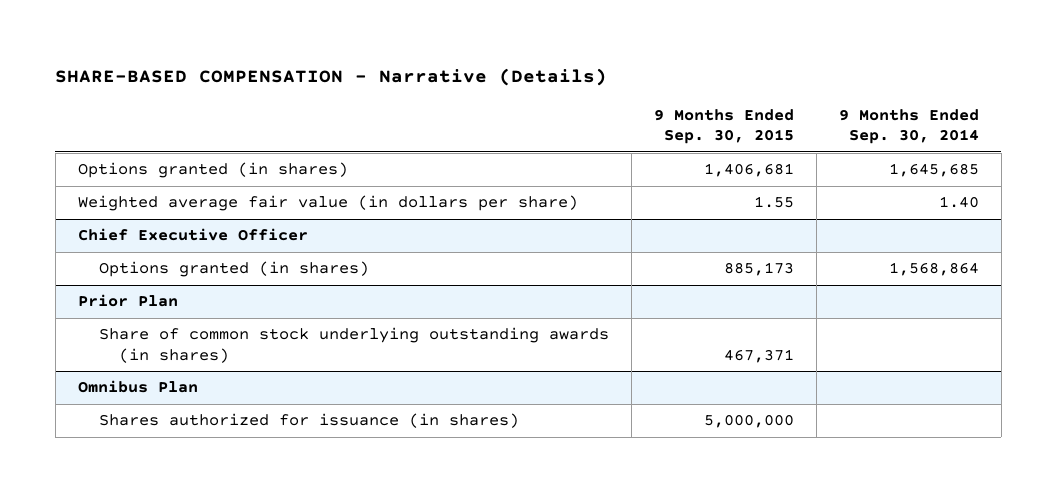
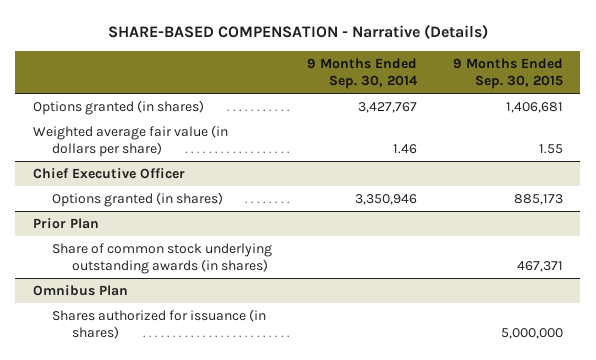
- | 9 Months Ended Sep. 30, 2015 | 9 Months Ended Sep. 30, 2014
+ | 9 Months Ended Sep. 30, 2014 | 9 Months Ended Sep. 30, 2015
- Options granted (in shares) | 1,406,681 | 1,645,685
- Weighted average fair value (in dollars per share) | 1.55 | 1.40
+ Options granted (in shares) | 3,427,767 | 1,406,681
+ Weighted average fair value (in dollars per share) | 1.46 | 1.55
@ Chief Executive Officer
- Options granted (in shares) | 885,173 | 1,568,864
+ Options granted (in shares) | 3,350,946 | 885,173

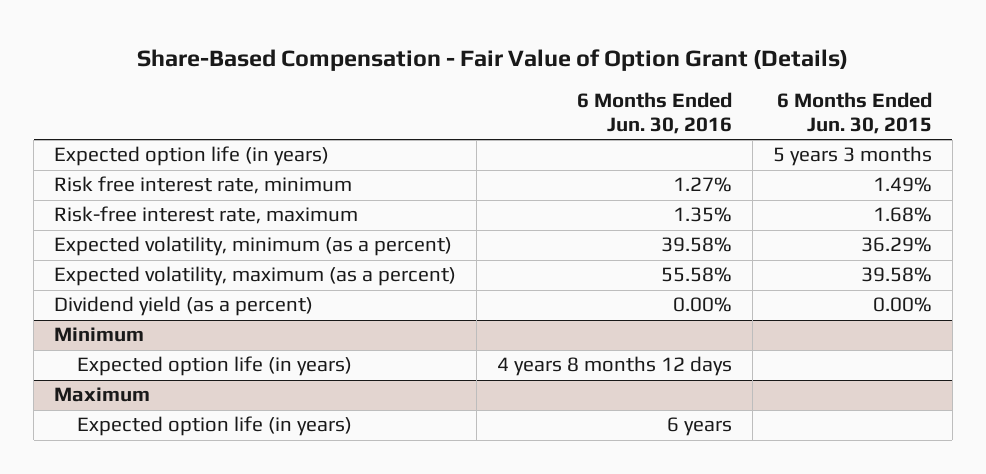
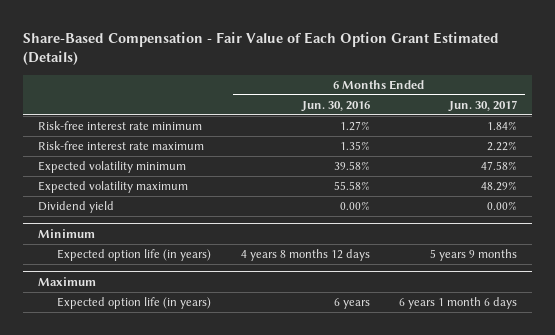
- Share-Based Compensation - Fair Value of Option Grant (Details)
+ Share-Based Compensation - Fair Value of Each Option Grant Estimated (Details)
- | 6 Months Ended Jun. 30, 2016 | 6 Months Ended Jun. 30, 2015
+ | 6 Months Ended Jun. 30, 2016 | 6 Months Ended Jun. 30, 2017
- Expected option life (in years) | | 5 years 3 months
- Risk free interest rate, minimum | 1.27% | 1.49%
- Risk-free interest rate, maximum | 1.35% | 1.68%
- Expected volatility, minimum (as a percent) | 39.58% | 36.29%
- Expected volatility, maximum (as a percent) | 55.58% | 39.58%
- Dividend yield (as a percent) | 0.00% | 0.00%
+ Risk-free interest rate minimum | 1.27% | 1.84%
+ Risk-free interest rate maximum | 1.35% | 2.22%
+ Expected volatility minimum | 39.58% | 47.58%
+ Expected volatility maximum | 55.58% | 48.29%
+ Dividend yield | 0.00% | 0.00%

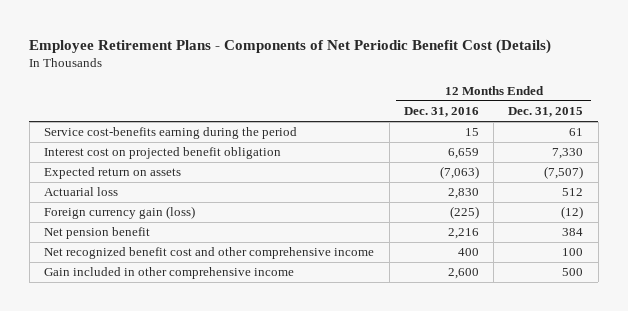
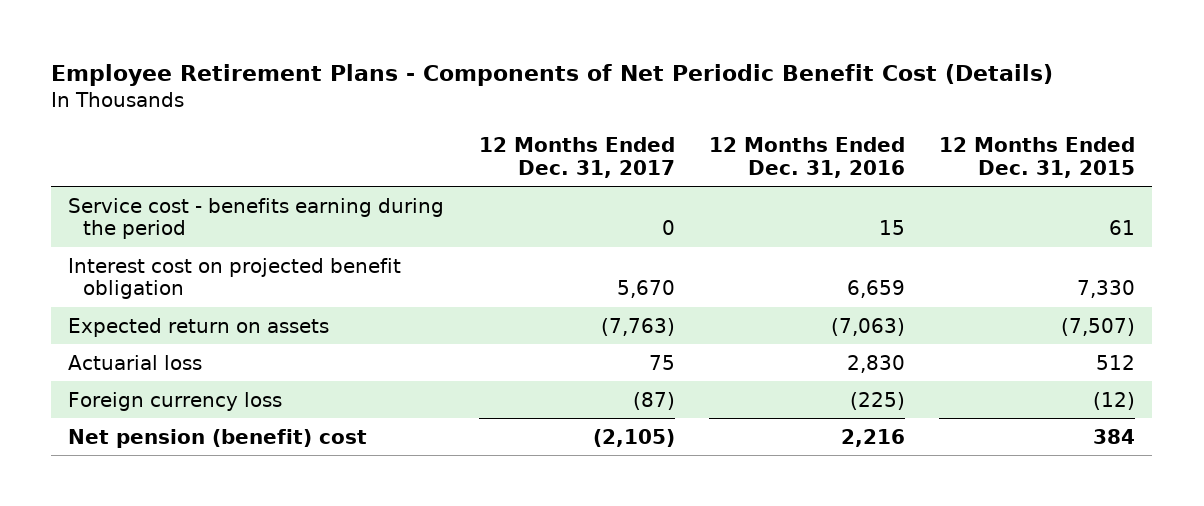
- | 12 Months Ended Dec. 31, 2016 | 12 Months Ended Dec. 31, 2015
+ | 12 Months Ended Dec. 31, 2017 | 12 Months Ended Dec. 31, 2016 | 12 Months Ended Dec. 31, 2015
- Service cost-benefits earning during the period | 15 | 61
+ Service cost - benefits earning during the period | 0 | 15 | 61
- Foreign currency gain (loss) | (225) | (12)
- Net pension benefit | 2,216 | 384
- Net recognized benefit cost and other comprehensive income | 400 | 100
- Gain included in other comprehensive income | 2,600 | 500
+ Foreign currency loss | (87) | (225) | (12)
+ Net pension (benefit) cost | (2,105) | 2,216 | 384

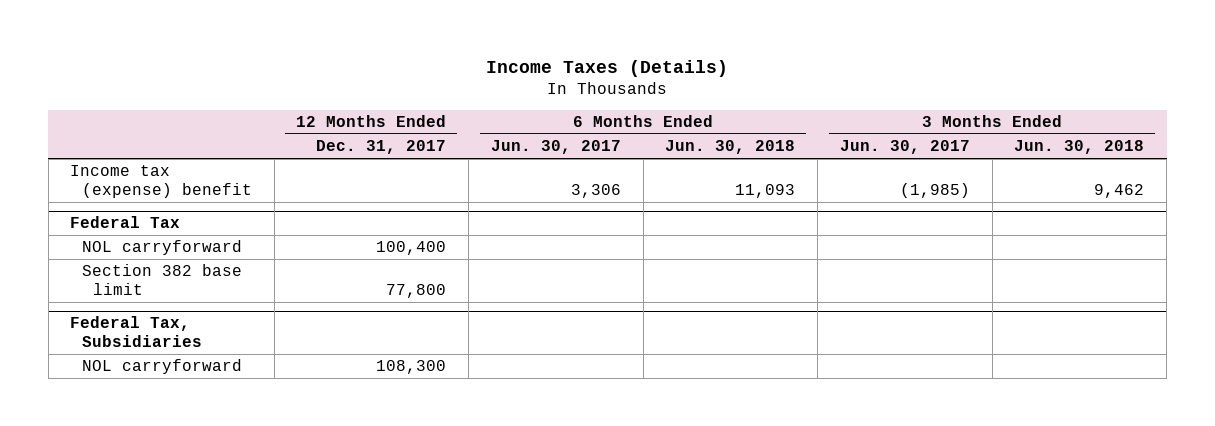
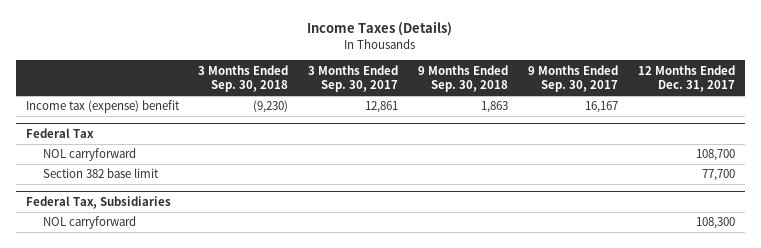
- | 12 Months Ended Dec. 31, 2017 | 6 Months Ended Jun. 30, 2017 | 6 Months Ended Jun. 30, 2018 | 3 Months Ended Jun. 30, 2017 | 3 Months Ended Jun. 30, 2018
+ | 3 Months Ended Sep. 30, 2018 | 3 Months Ended Sep. 30, 2017 | 9 Months Ended Sep. 30, 2018 | 9 Months Ended Sep. 30, 2017 | 12 Months Ended Dec. 31, 2017
@ Federal Tax
- NOL carryforward | 100,400 | | | |
- Section 382 base limit | 77,800 | | | |
+ NOL carryforward | | | | | 108,700
+ Section 382 base limit | | | | | 77,700

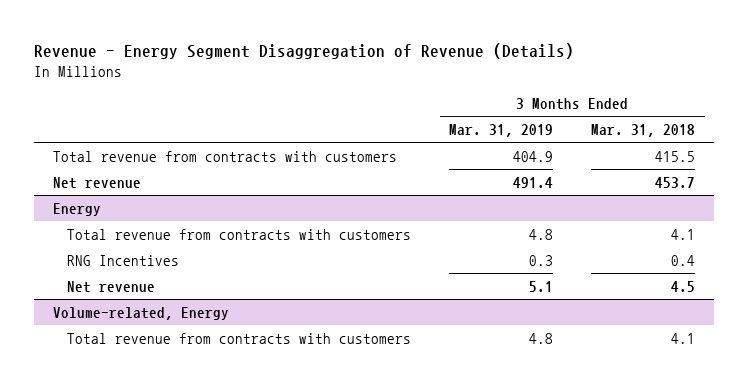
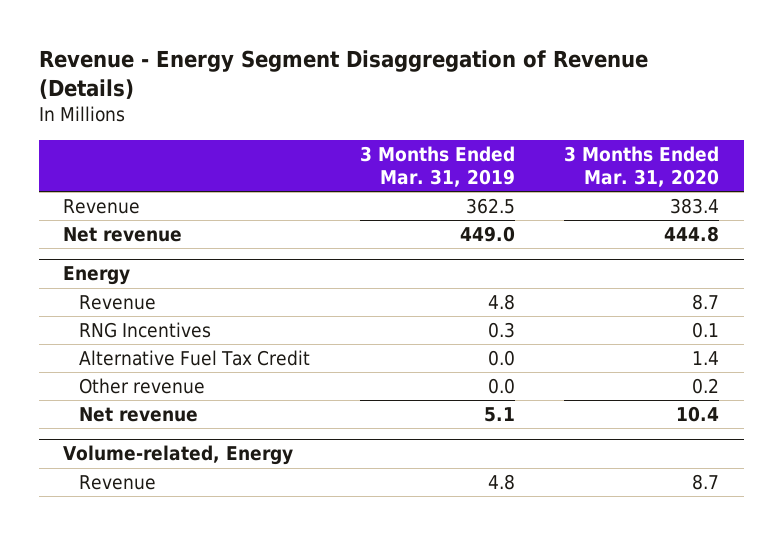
- | 3 Months Ended Mar. 31, 2019 | 3 Months Ended Mar. 31, 2018
+ | 3 Months Ended Mar. 31, 2019 | 3 Months Ended Mar. 31, 2020
- Total revenue from contracts with customers | 404.9 | 415.5
- Net revenue | 491.4 | 453.7
+ Revenue | 362.5 | 383.4
+ Net revenue | 449.0 | 444.8
@ Energy
- Total revenue from contracts with customers | 4.8 | 4.1
+ Revenue | 4.8 | 8.7
+ Alternative Fuel Tax Credit | 0.0 | 1.4
+ Other revenue | 0.0 | 0.2
@ Volume-related, Energy
- Total revenue from contracts with customers | 4.8 | 4.1
+ Revenue | 4.8 | 8.7

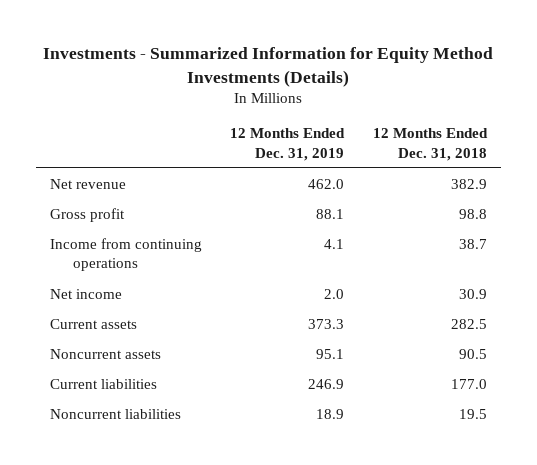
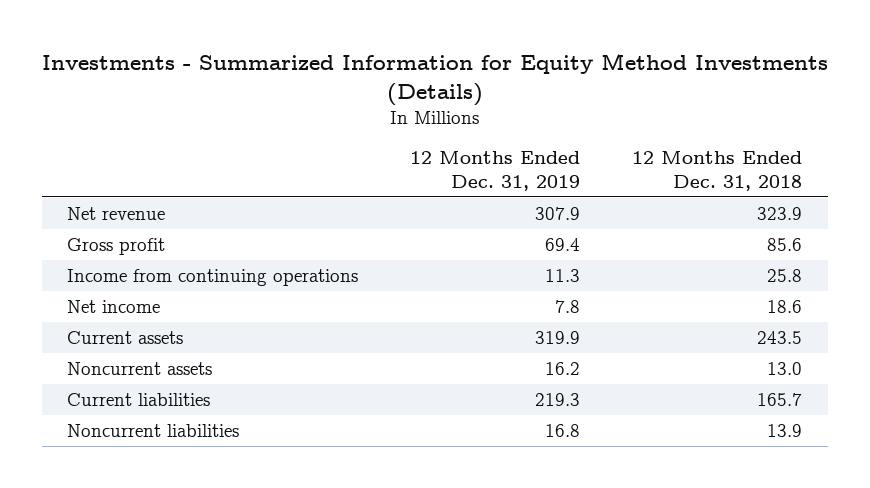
- Net revenue | 462.0 | 382.9
- Gross profit | 88.1 | 98.8
- Income from continuing operations | 4.1 | 38.7
- Net income | 2.0 | 30.9
- Current assets | 373.3 | 282.5
- Noncurrent assets | 95.1 | 90.5
- Current liabilities | 246.9 | 177.0
- Noncurrent liabilities | 18.9 | 19.5
+ Net revenue | 307.9 | 323.9
+ Gross profit | 69.4 | 85.6
+ Income from continuing operations | 11.3 | 25.8
+ Net income | 7.8 | 18.6
+ Current assets | 319.9 | 243.5
+ Noncurrent assets | 16.2 | 13.0
+ Current liabilities | 219.3 | 165.7
+ Noncurrent liabilities | 16.8 | 13.9

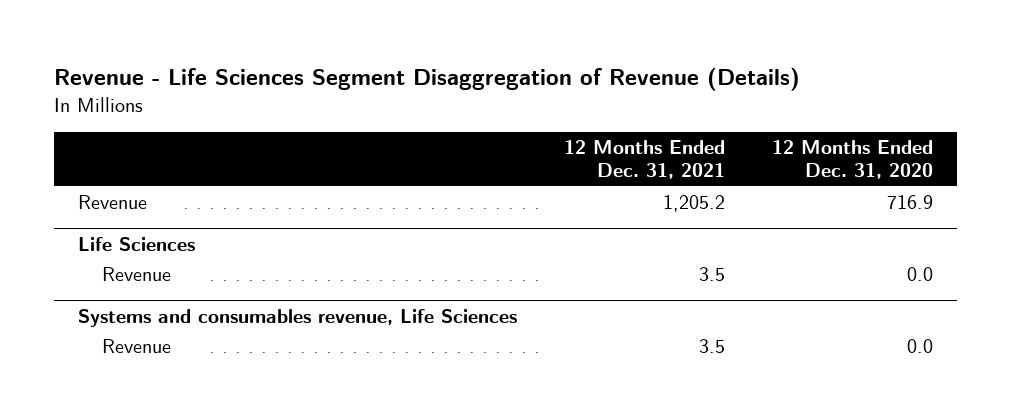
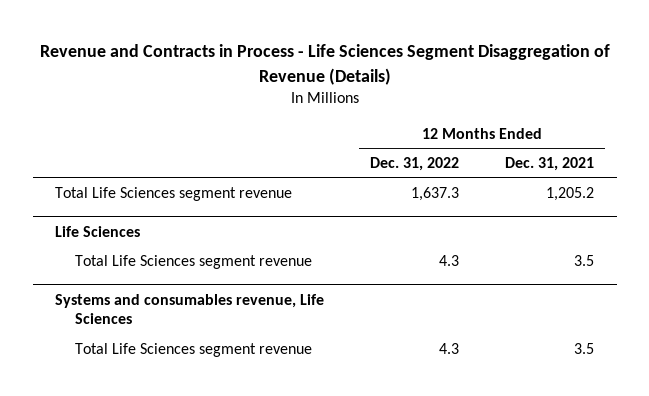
- Revenue - Life Sciences Segment Disaggregation of Revenue (Details)
+ Revenue and Contracts in Process - Life Sciences Segment Disaggregation of Revenue (Details)
- | 12 Months Ended Dec. 31, 2021 | 12 Months Ended Dec. 31, 2020
+ | 12 Months Ended Dec. 31, 2022 | 12 Months Ended Dec. 31, 2021
- Revenue | 1,205.2 | 716.9
+ Total Life Sciences segment revenue | 1,637.3 | 1,205.2
@ Life Sciences
- Revenue | 3.5 | 0.0
+ Total Life Sciences segment revenue | 4.3 | 3.5
@ Systems and consumables revenue, Life Sciences
- Revenue | 3.5 | 0.0
+ Total Life Sciences segment revenue | 4.3 | 3.5

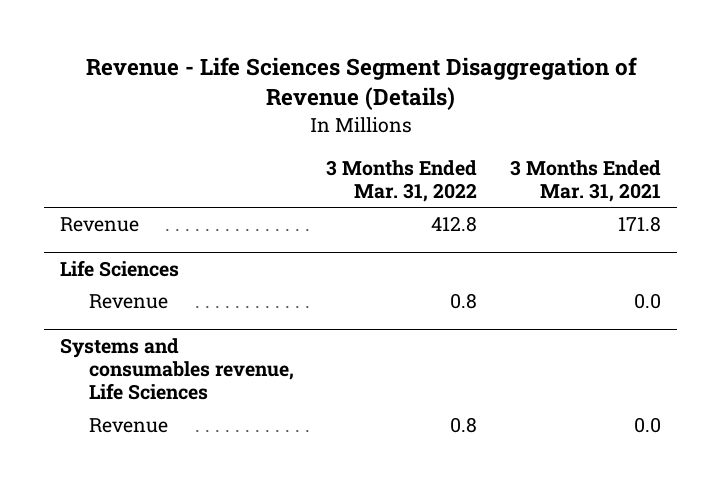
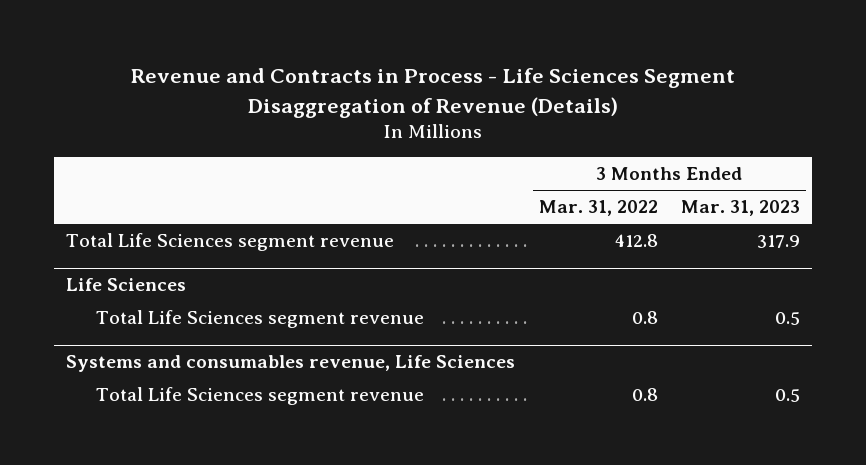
- Revenue - Life Sciences Segment Disaggregation of Revenue (Details)
+ Revenue and Contracts in Process - Life Sciences Segment Disaggregation of Revenue (Details)
- | 3 Months Ended Mar. 31, 2022 | 3 Months Ended Mar. 31, 2021
+ | 3 Months Ended Mar. 31, 2022 | 3 Months Ended Mar. 31, 2023
- Revenue | 412.8 | 171.8
+ Total Life Sciences segment revenue | 412.8 | 317.9
@ Life Sciences
- Revenue | 0.8 | 0.0
+ Total Life Sciences segment revenue | 0.8 | 0.5
@ Systems and consumables revenue, Life Sciences
- Revenue | 0.8 | 0.0
+ Total Life Sciences segment revenue | 0.8 | 0.5

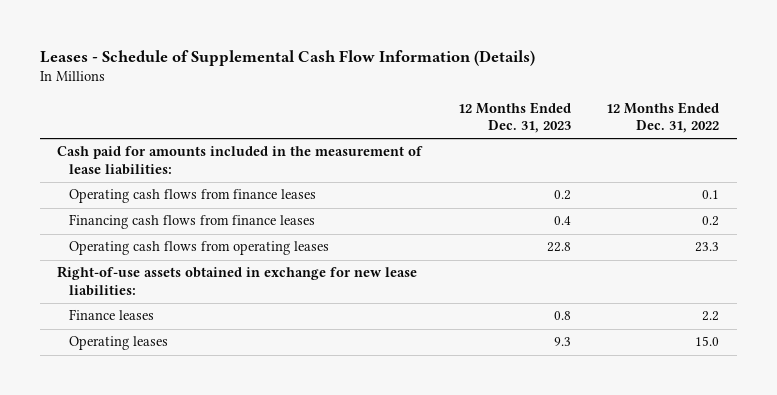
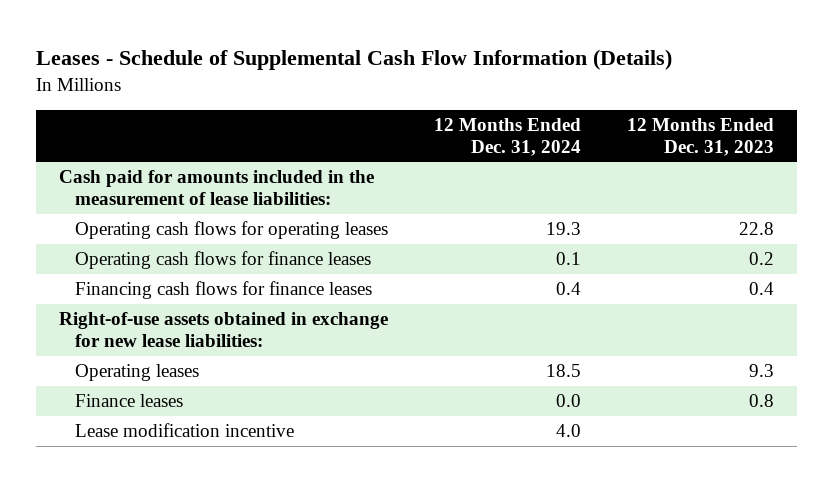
- | 12 Months Ended Dec. 31, 2023 | 12 Months Ended Dec. 31, 2022
+ | 12 Months Ended Dec. 31, 2024 | 12 Months Ended Dec. 31, 2023
- Operating cash flows from finance leases | 0.2 | 0.1
- Financing cash flows from finance leases | 0.4 | 0.2
- Operating cash flows from operating leases | 22.8 | 23.3
+ Operating cash flows for operating leases | 19.3 | 22.8
+ Operating cash flows for finance leases | 0.1 | 0.2
+ Financing cash flows for finance leases | 0.4 | 0.4
moved down: Finance leases | 0.0 | 0.8
+ Lease modification incentive | 4.0 |

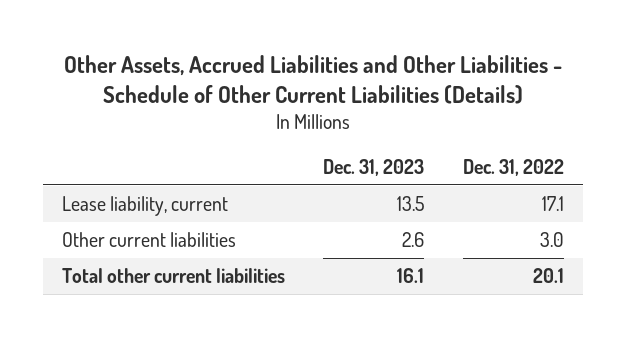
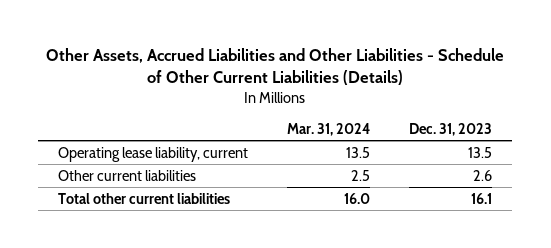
- | Dec. 31, 2023 | Dec. 31, 2022
+ | Mar. 31, 2024 | Dec. 31, 2023
- Lease liability, current | 13.5 | 17.1
+ Operating lease liability, current | 13.5 | 13.5

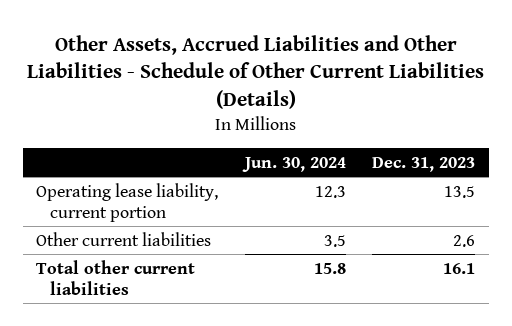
- | Mar. 31, 2024 | Dec. 31, 2023
+ | Jun. 30, 2024 | Dec. 31, 2023
- Operating lease liability, current | 13.5 | 13.5
+ Operating lease liability, current portion | 12.3 | 13.5

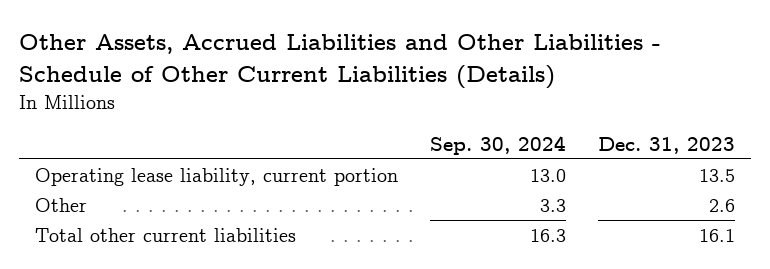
- | Jun. 30, 2024 | Dec. 31, 2023
+ | Sep. 30, 2024 | Dec. 31, 2023
- Other current liabilities | 3.5 | 2.6
+ Other | 3.3 | 2.6

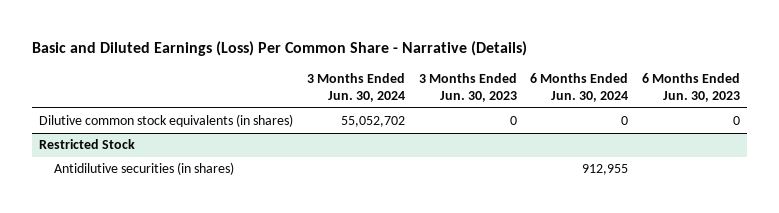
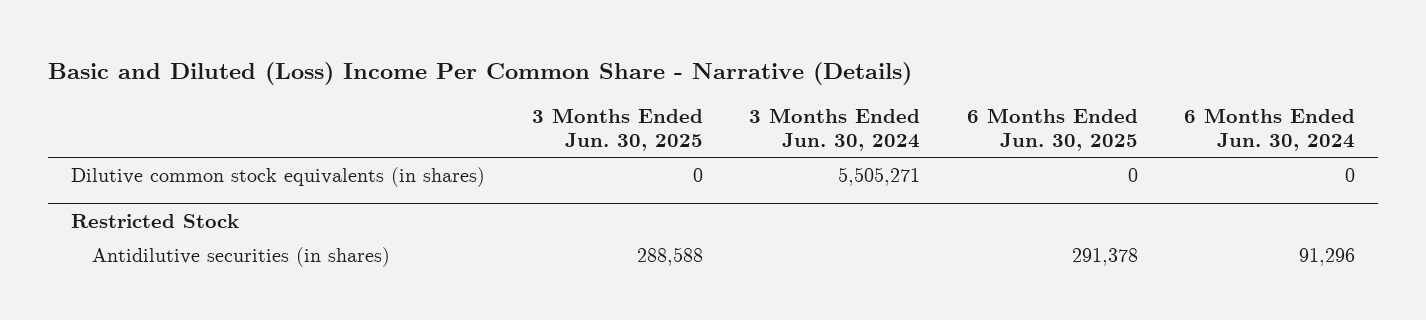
- Basic and Diluted Earnings (Loss) Per Common Share - Narrative (Details)
+ Basic and Diluted (Loss) Income Per Common Share - Narrative (Details)
- | 3 Months Ended Jun. 30, 2024 | 3 Months Ended Jun. 30, 2023 | 6 Months Ended Jun. 30, 2024 | 6 Months Ended Jun. 30, 2023
+ | 3 Months Ended Jun. 30, 2025 | 3 Months Ended Jun. 30, 2024 | 6 Months Ended Jun. 30, 2025 | 6 Months Ended Jun. 30, 2024
- Dilutive common stock equivalents (in shares) | 55,052,702 | 0 | 0 | 0
+ Dilutive common stock equivalents (in shares) | 0 | 5,505,271 | 0 | 0
@ Restricted Stock
- Antidilutive securities (in shares) | | | 912,955 |
+ Antidilutive securities (in shares) | 288,588 | | 291,378 | 91,296

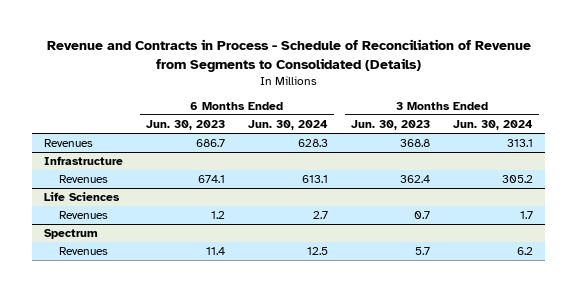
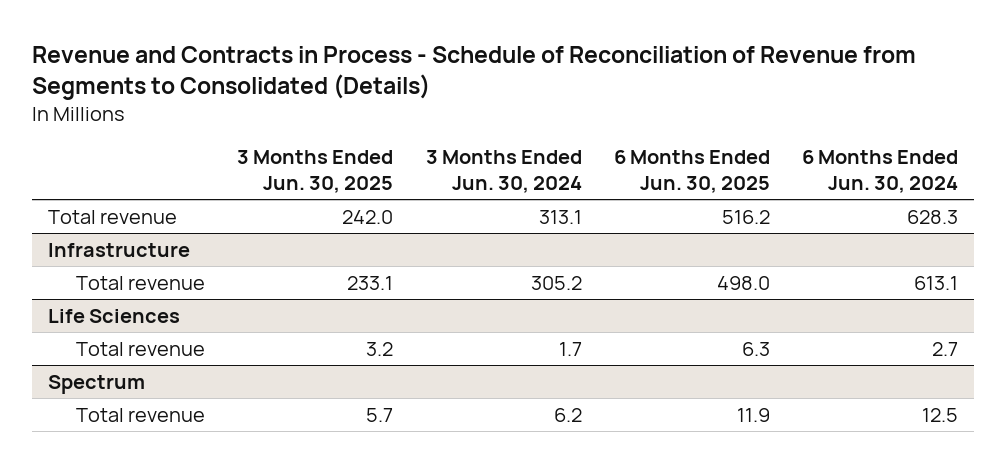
- | 6 Months Ended Jun. 30, 2023 | 6 Months Ended Jun. 30, 2024 | 3 Months Ended Jun. 30, 2023 | 3 Months Ended Jun. 30, 2024
+ | 3 Months Ended Jun. 30, 2025 | 3 Months Ended Jun. 30, 2024 | 6 Months Ended Jun. 30, 2025 | 6 Months Ended Jun. 30, 2024
- Revenues | 686.7 | 628.3 | 368.8 | 313.1
+ Total revenue | 242.0 | 313.1 | 516.2 | 628.3
@ Infrastructure
- Revenues | 674.1 | 613.1 | 362.4 | 305.2
+ Total revenue | 233.1 | 305.2 | 498.0 | 613.1
@ Life Sciences
- Revenues | 1.2 | 2.7 | 0.7 | 1.7
+ Total revenue | 3.2 | 1.7 | 6.3 | 2.7
@ Spectrum
- Revenues | 11.4 | 12.5 | 5.7 | 6.2
+ Total revenue | 5.7 | 6.2 | 11.9 | 12.5

